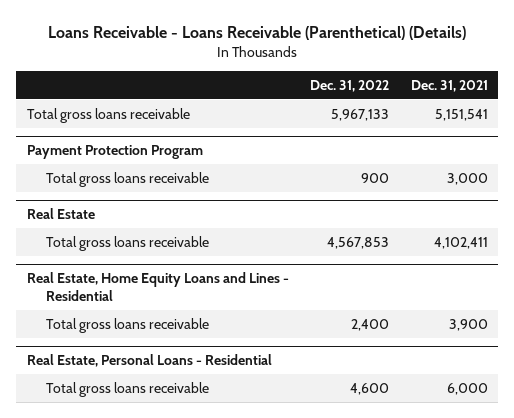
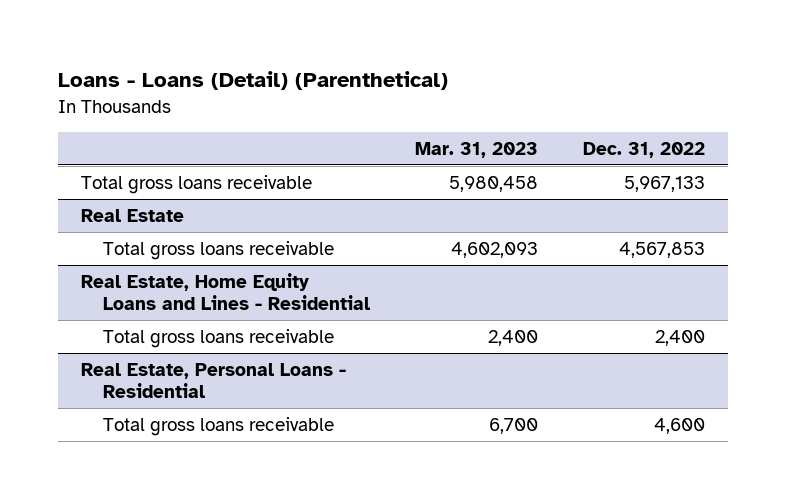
- Loans Receivable - Loans Receivable (Parenthetical) (Details)
+ Loans - Loans (Detail) (Parenthetical)
- | Dec. 31, 2022 | Dec. 31, 2021
+ | Mar. 31, 2023 | Dec. 31, 2022
- Payment Protection Program
- Total gross loans receivable | 900 | 3,000

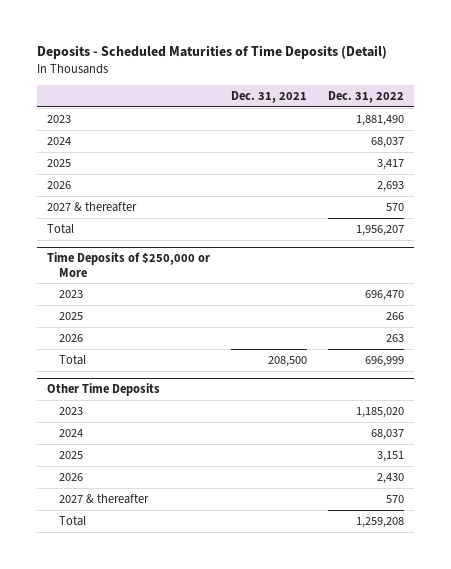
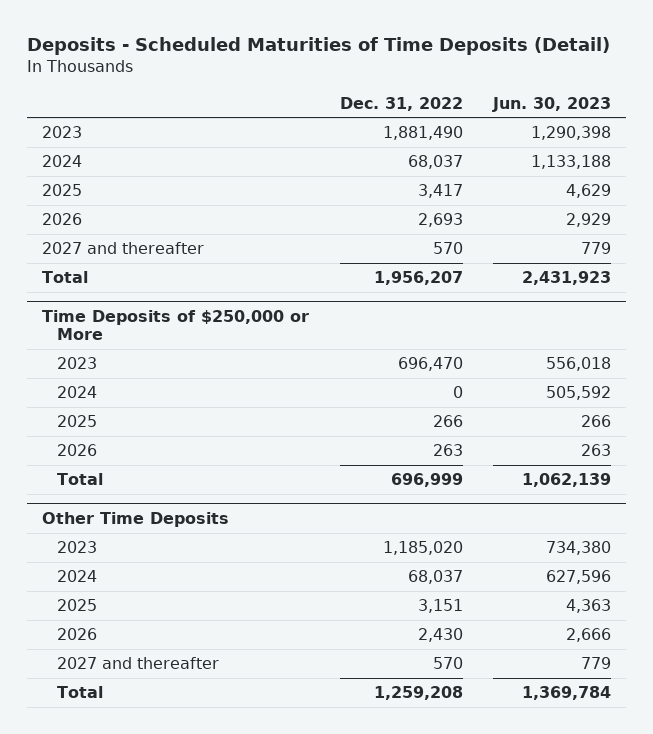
- | Dec. 31, 2021 | Dec. 31, 2022
+ | Dec. 31, 2022 | Jun. 30, 2023
- 2027 & thereafter | | 570
+ 2027 and thereafter | 570 | 779
@ Time Deposits of $250,000 or More
+ 2024 | 0 | 505,592
@ Other Time Deposits
- 2027 & thereafter | | 570
+ 2027 and thereafter | 570 | 779

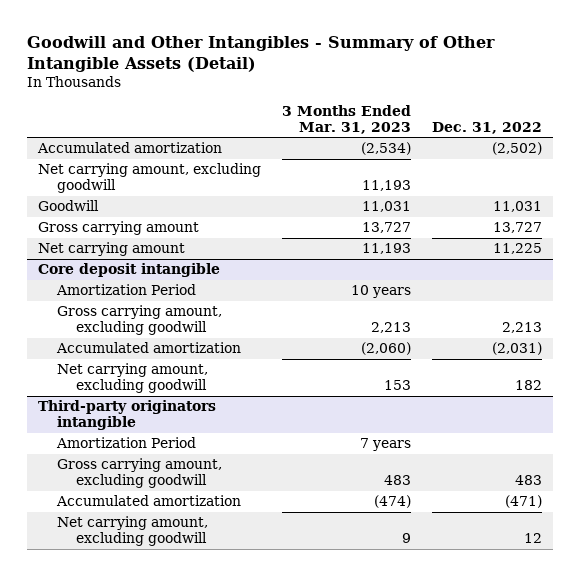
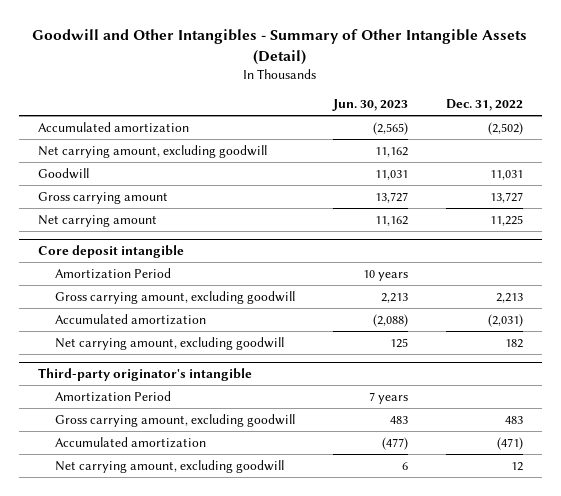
- | 3 Months Ended Mar. 31, 2023 | Dec. 31, 2022
+ | Jun. 30, 2023 | Dec. 31, 2022
- Third-party originators intangible
+ Third-party originator's intangible

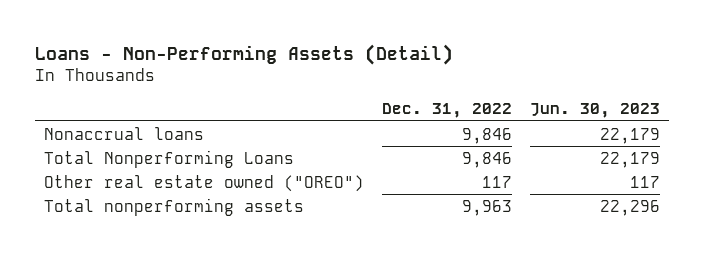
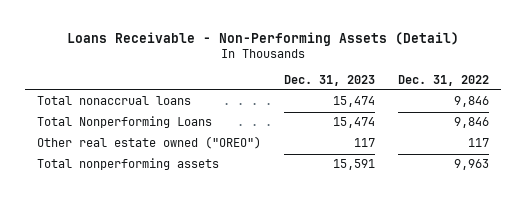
- Loans - Non-Performing Assets (Detail)
+ Loans Receivable - Non-Performing Assets (Detail)
- | Dec. 31, 2022 | Jun. 30, 2023
+ | Dec. 31, 2023 | Dec. 31, 2022
- Nonaccrual loans | 9,846 | 22,179
+ Total nonaccrual loans | 15,474 | 9,846

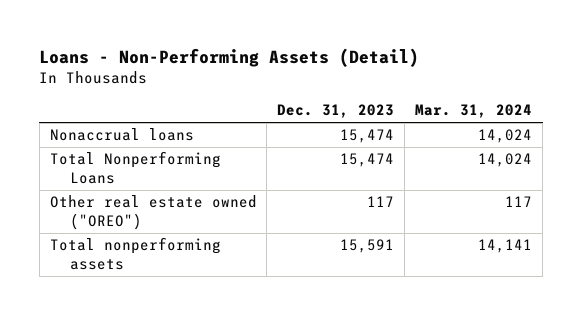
- Loans Receivable - Non-Performing Assets (Detail)
+ Loans - Non-Performing Assets (Detail)
- | Dec. 31, 2023 | Dec. 31, 2022
+ | Dec. 31, 2023 | Mar. 31, 2024
- Total nonaccrual loans | 15,474 | 9,846
+ Nonaccrual loans | 15,474 | 14,024

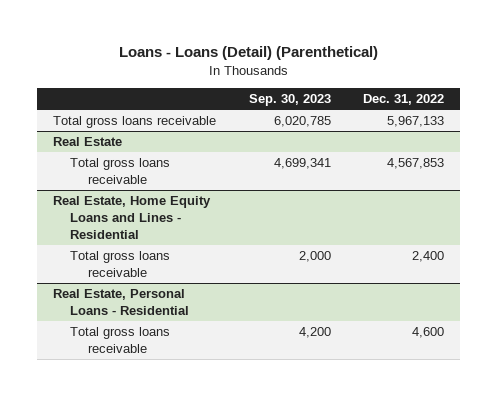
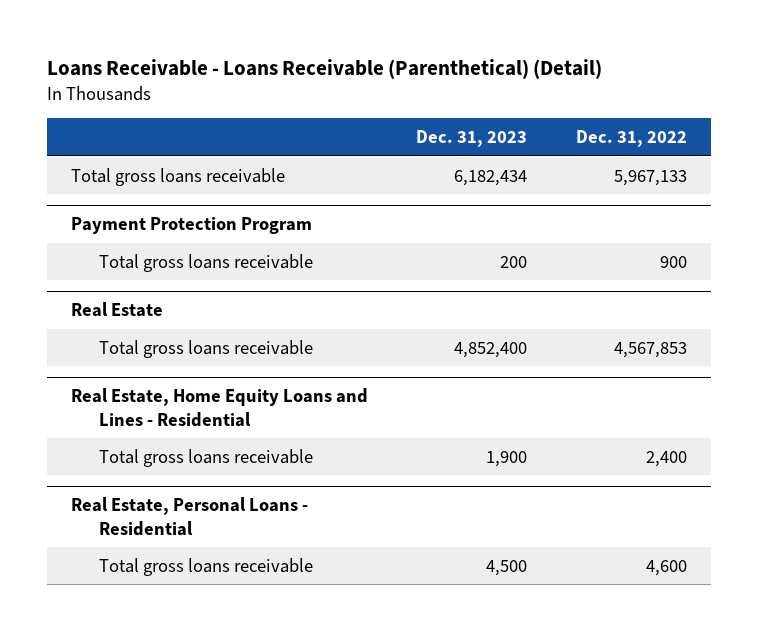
- Loans - Loans (Detail) (Parenthetical)
+ Loans Receivable - Loans Receivable (Parenthetical) (Detail)
- | Sep. 30, 2023 | Dec. 31, 2022
+ | Dec. 31, 2023 | Dec. 31, 2022
+ Payment Protection Program
+ Total gross loans receivable | 200 | 900

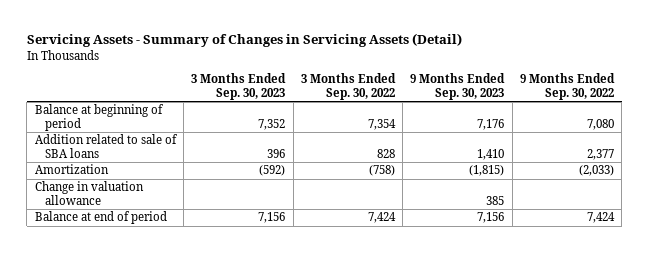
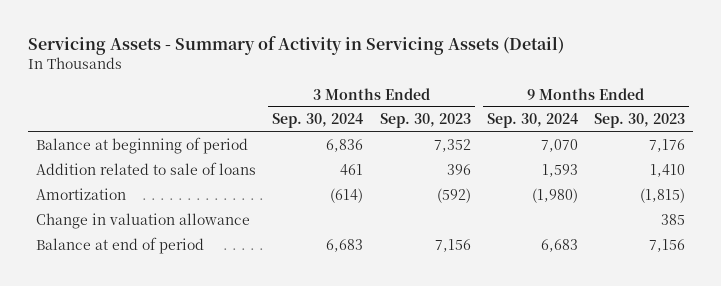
- Servicing Assets - Summary of Changes in Servicing Assets (Detail)
+ Servicing Assets - Summary of Activity in Servicing Assets (Detail)
- | 3 Months Ended Sep. 30, 2023 | 3 Months Ended Sep. 30, 2022 | 9 Months Ended Sep. 30, 2023 | 9 Months Ended Sep. 30, 2022
+ | 3 Months Ended Sep. 30, 2024 | 3 Months Ended Sep. 30, 2023 | 9 Months Ended Sep. 30, 2024 | 9 Months Ended Sep. 30, 2023
- Addition related to sale of SBA loans | 396 | 828 | 1,410 | 2,377
+ Addition related to sale of loans | 461 | 396 | 1,593 | 1,410

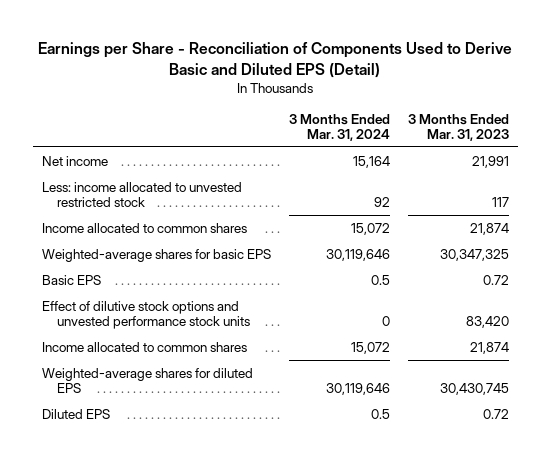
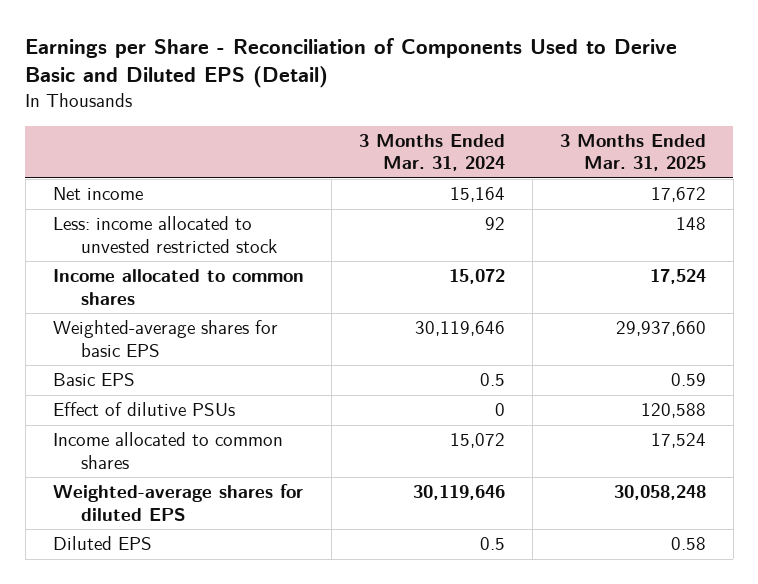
- | 3 Months Ended Mar. 31, 2024 | 3 Months Ended Mar. 31, 2023
+ | 3 Months Ended Mar. 31, 2024 | 3 Months Ended Mar. 31, 2025
- Effect of dilutive stock options and unvested performance stock units | 0 | 83,420
+ Effect of dilutive PSUs | 0 | 120,588

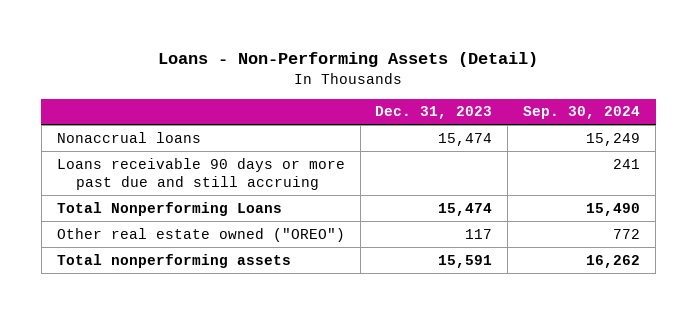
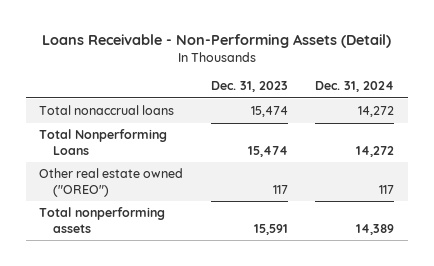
- Loans - Non-Performing Assets (Detail)
+ Loans Receivable - Non-Performing Assets (Detail)
- | Dec. 31, 2023 | Sep. 30, 2024
+ | Dec. 31, 2023 | Dec. 31, 2024
- Nonaccrual loans | 15,474 | 15,249
- Loans receivable 90 days or more past due and still accruing | | 241
+ Total nonaccrual loans | 15,474 | 14,272

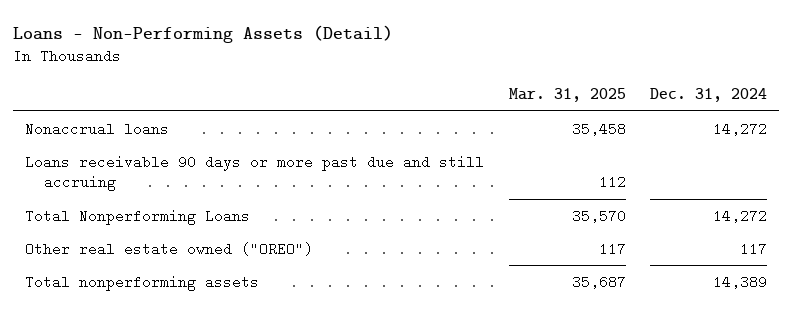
- Loans Receivable - Non-Performing Assets (Detail)
+ Loans - Non-Performing Assets (Detail)
- | Dec. 31, 2023 | Dec. 31, 2024
+ | Mar. 31, 2025 | Dec. 31, 2024
- Total nonaccrual loans | 15,474 | 14,272
+ Nonaccrual loans | 35,458 | 14,272
+ Loans receivable 90 days or more past due and still accruing | 112 |

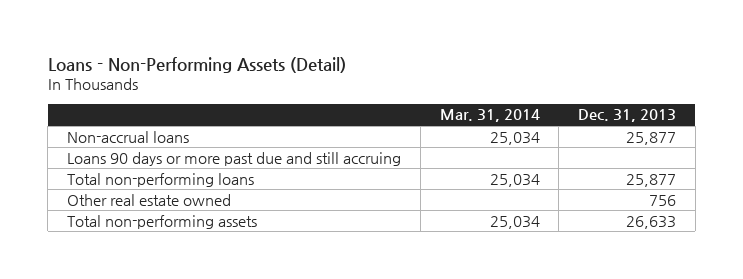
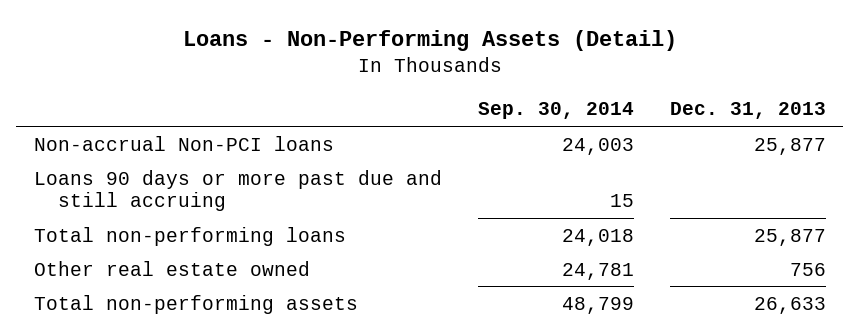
- | Mar. 31, 2014 | Dec. 31, 2013
+ | Sep. 30, 2014 | Dec. 31, 2013
- Non-accrual loans | 25,034 | 25,877
+ Non-accrual Non-PCI loans | 24,003 | 25,877

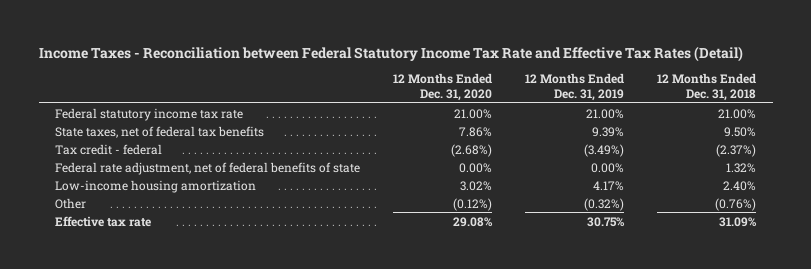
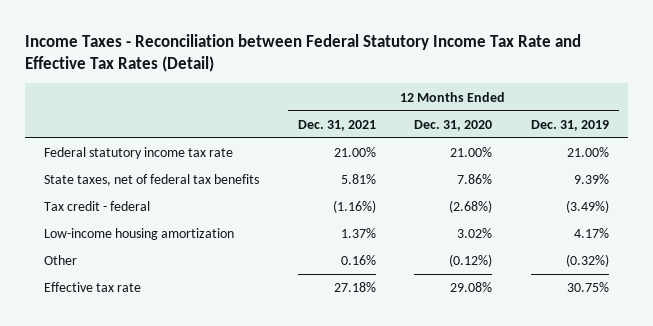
- | 12 Months Ended Dec. 31, 2020 | 12 Months Ended Dec. 31, 2019 | 12 Months Ended Dec. 31, 2018
+ | 12 Months Ended Dec. 31, 2021 | 12 Months Ended Dec. 31, 2020 | 12 Months Ended Dec. 31, 2019
- Federal rate adjustment, net of federal benefits of state | 0.00% | 0.00% | 1.32%

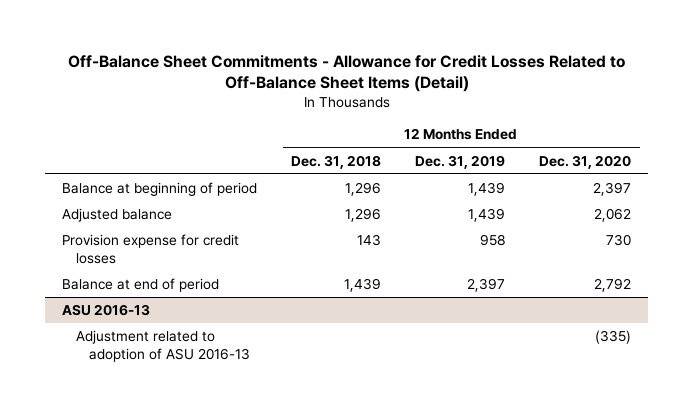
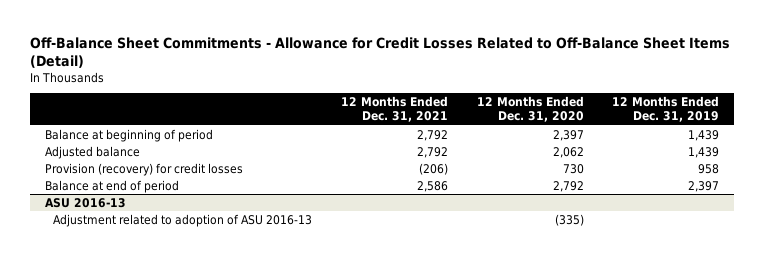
- | 12 Months Ended Dec. 31, 2018 | 12 Months Ended Dec. 31, 2019 | 12 Months Ended Dec. 31, 2020
+ | 12 Months Ended Dec. 31, 2021 | 12 Months Ended Dec. 31, 2020 | 12 Months Ended Dec. 31, 2019
- Provision expense for credit losses | 143 | 958 | 730
+ Provision (recovery) for credit losses | (206) | 730 | 958

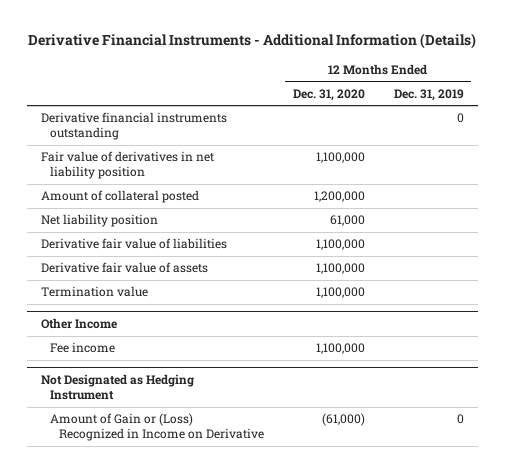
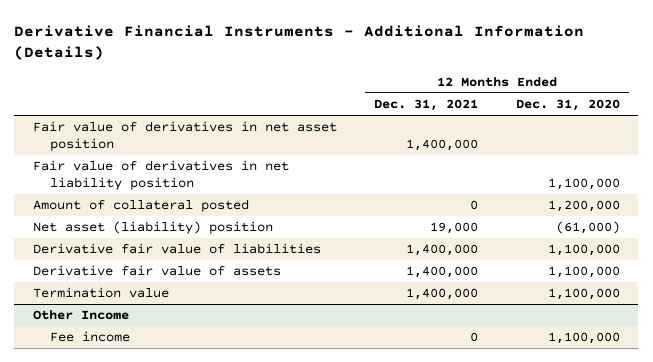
- | 12 Months Ended Dec. 31, 2020 | 12 Months Ended Dec. 31, 2019
+ | 12 Months Ended Dec. 31, 2021 | 12 Months Ended Dec. 31, 2020
- Derivative financial instruments outstanding | | 0
+ Fair value of derivatives in net asset position | 1,400,000 |
- Net liability position | 61,000 |
+ Net asset (liability) position | 19,000 | (61,000)
- Not Designated as Hedging Instrument
- Amount of Gain or (Loss) Recognized in Income on Derivative | (61,000) | 0

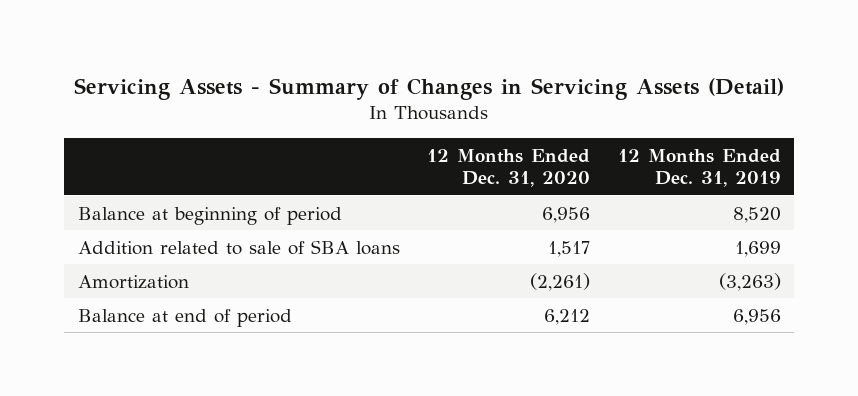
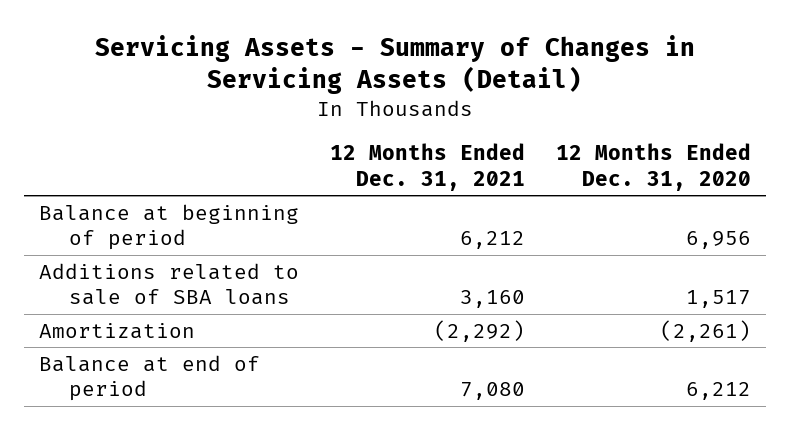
- | 12 Months Ended Dec. 31, 2020 | 12 Months Ended Dec. 31, 2019
+ | 12 Months Ended Dec. 31, 2021 | 12 Months Ended Dec. 31, 2020
- Addition related to sale of SBA loans | 1,517 | 1,699
+ Additions related to sale of SBA loans | 3,160 | 1,517

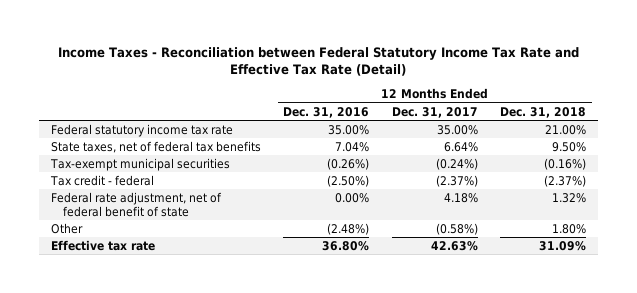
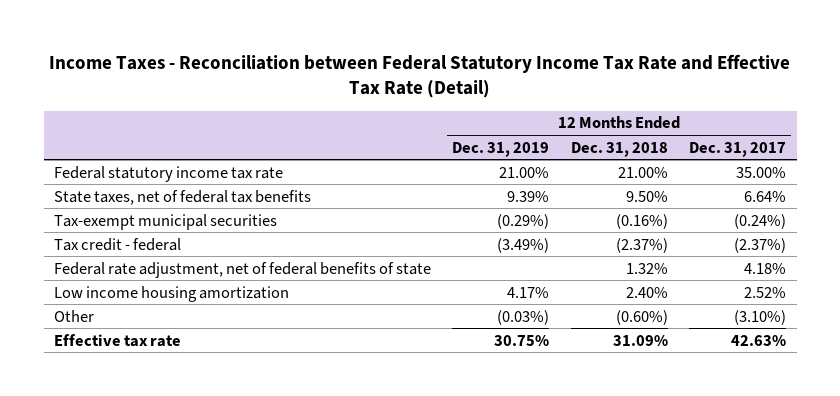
- | 12 Months Ended Dec. 31, 2016 | 12 Months Ended Dec. 31, 2017 | 12 Months Ended Dec. 31, 2018
+ | 12 Months Ended Dec. 31, 2019 | 12 Months Ended Dec. 31, 2018 | 12 Months Ended Dec. 31, 2017
- Federal rate adjustment, net of federal benefit of state | 0.00% | 4.18% | 1.32%
- Other | (2.48%) | (0.58%) | 1.80%
+ Federal rate adjustment, net of federal benefits of state | | 1.32% | 4.18%
+ Low income housing amortization | 4.17% | 2.40% | 2.52%
+ Other | (0.03%) | (0.60%) | (3.10%)

